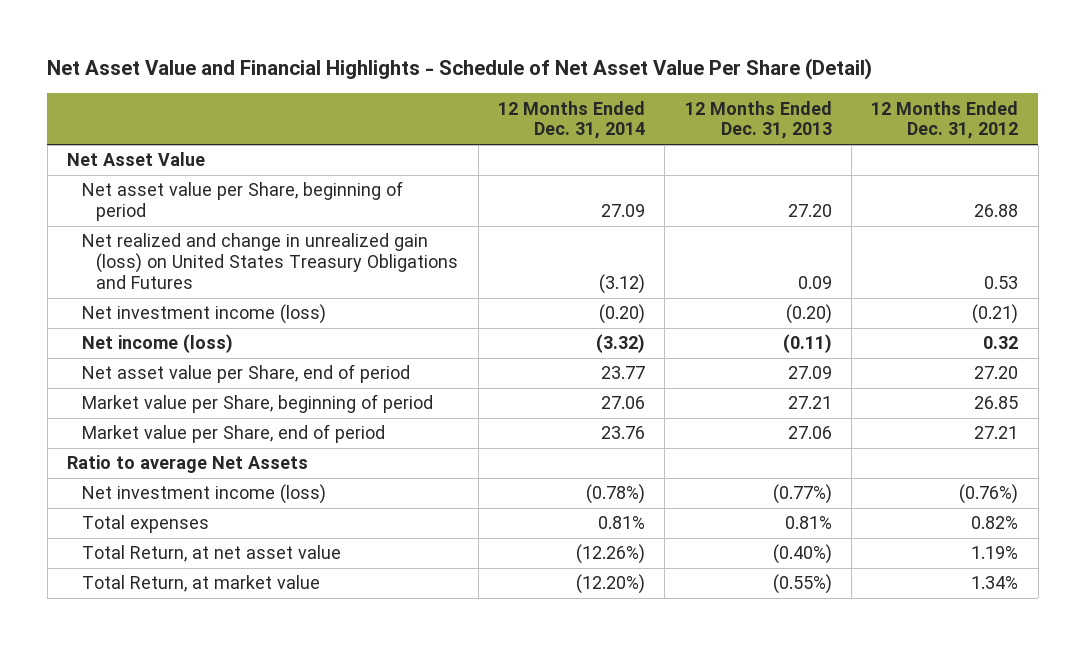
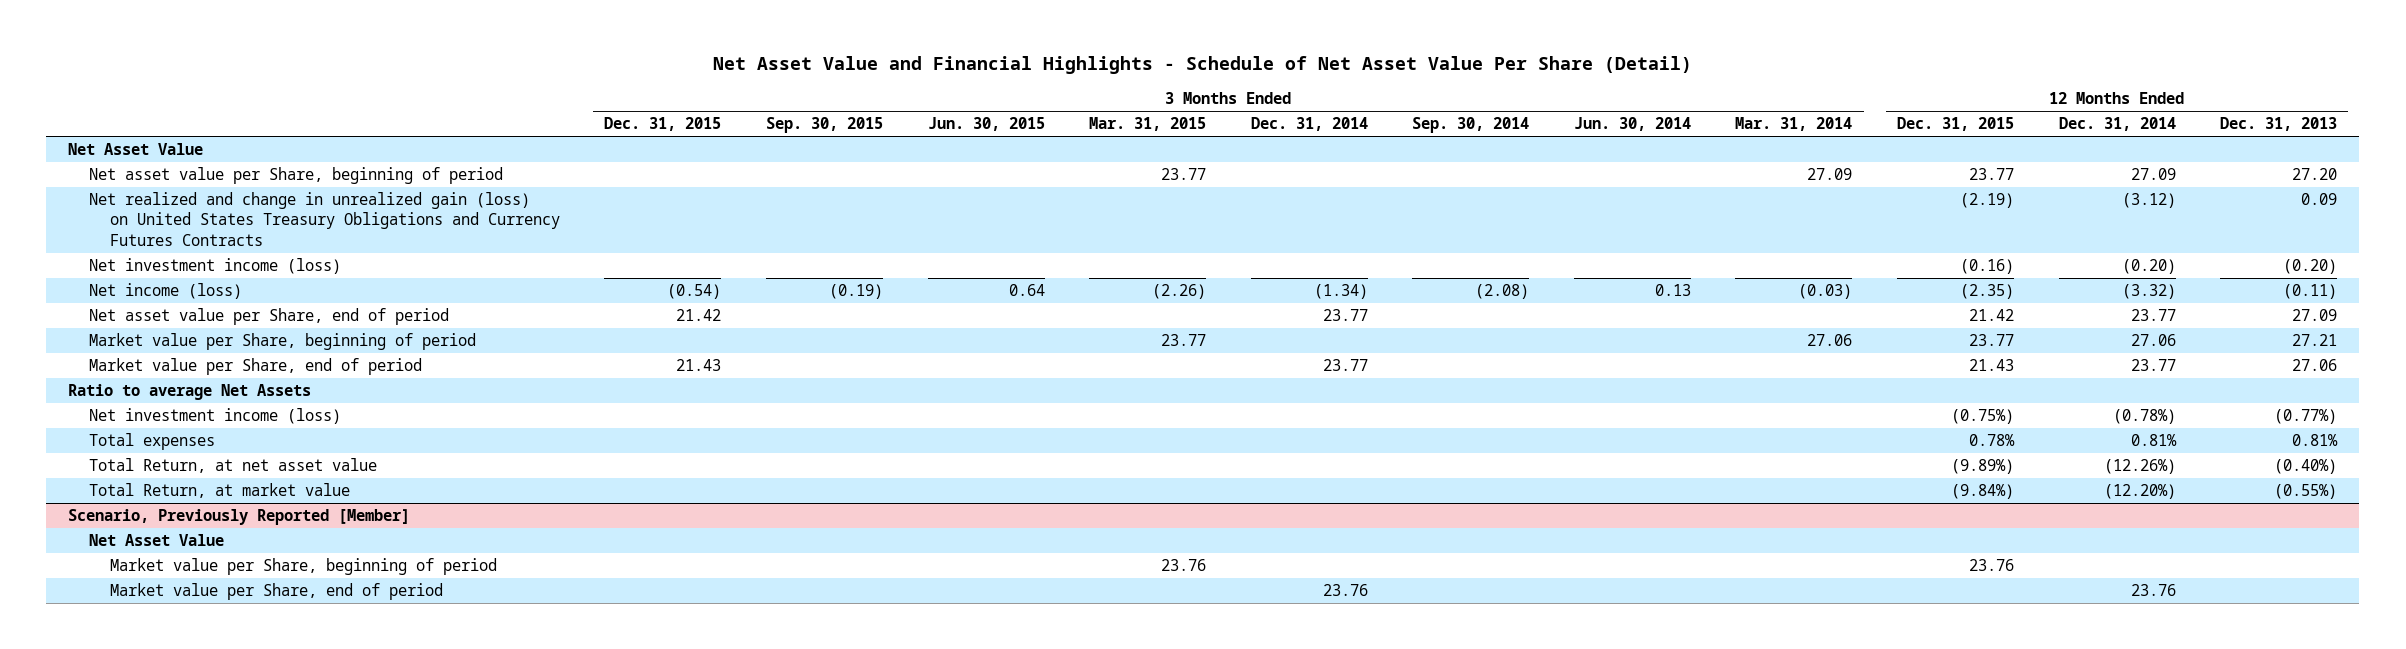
- | 12 Months Ended Dec. 31, 2014 | 12 Months Ended Dec. 31, 2013 | 12 Months Ended Dec. 31, 2012
+ | 3 Months Ended Dec. 31, 2015 | 3 Months Ended Sep. 30, 2015 | 3 Months Ended Jun. 30, 2015 | 3 Months Ended Mar. 31, 2015 | 3 Months Ended Dec. 31, 2014 | 3 Months Ended Sep. 30, 2014 | 3 Months Ended Jun. 30, 2014 | 3 Months Ended Mar. 31, 2014 | 12 Months Ended Dec. 31, 2015 | 12 Months Ended Dec. 31, 2014 | 12 Months Ended Dec. 31, 2013
- Net realized and change in unrealized gain (loss) on United States Treasury Obligations and Futures | (3.12) | 0.09 | 0.53
+ Net realized and change in unrealized gain (loss) on United States Treasury Obligations and Currency Futures Contracts | | | | | | | | | (2.19) | (3.12) | 0.09
- Market value per Share, end of period | 23.76 | 27.06 | 27.21
+ Market value per Share, end of period | 21.43 | | | | 23.77 | | | | 21.43 | 23.77 | 27.06
+ Scenario, Previously Reported [Member]
+ Net Asset Value
+ Market value per Share, beginning of period | | | | 23.76 | | | | | 23.76 | |
+ Market value per Share, end of period | | | | | 23.76 | | | | | 23.76 |

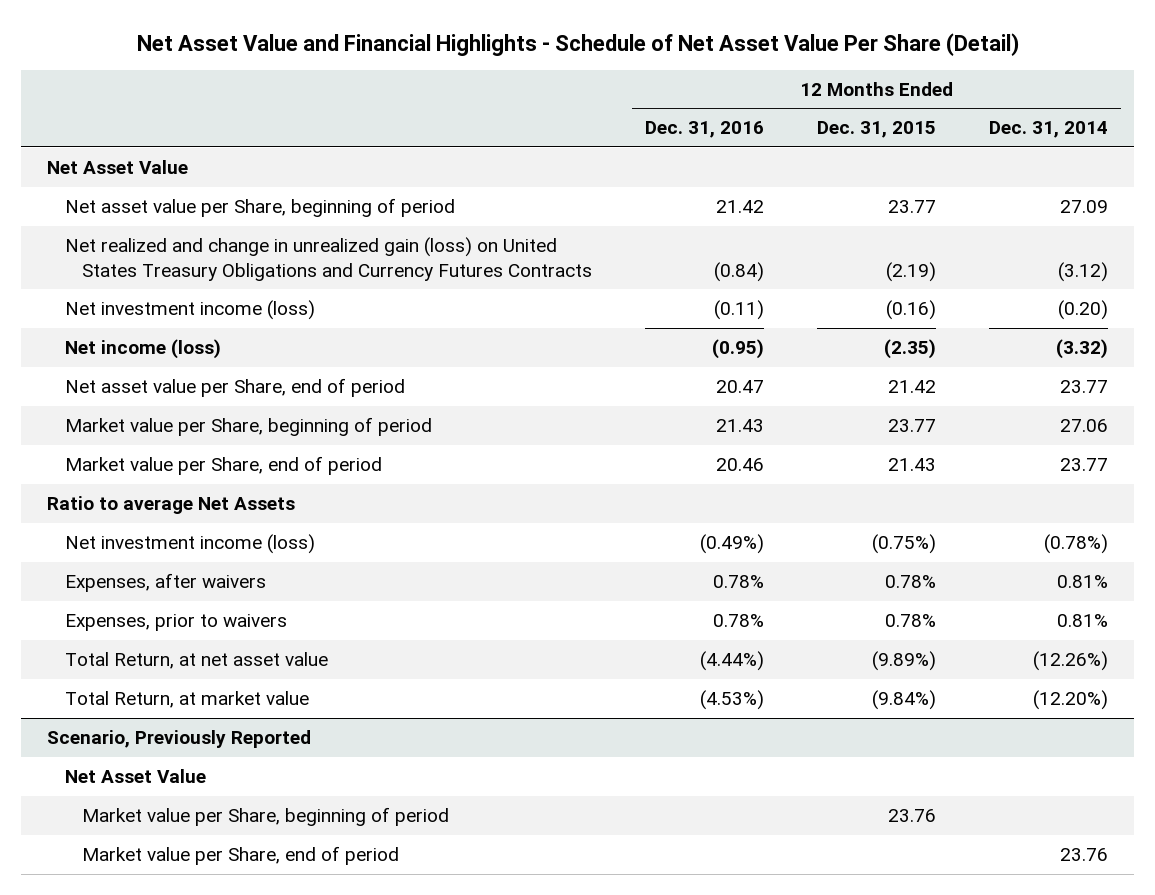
- | 3 Months Ended Dec. 31, 2015 | 3 Months Ended Sep. 30, 2015 | 3 Months Ended Jun. 30, 2015 | 3 Months Ended Mar. 31, 2015 | 3 Months Ended Dec. 31, 2014 | 3 Months Ended Sep. 30, 2014 | 3 Months Ended Jun. 30, 2014 | 3 Months Ended Mar. 31, 2014 | 12 Months Ended Dec. 31, 2015 | 12 Months Ended Dec. 31, 2014 | 12 Months Ended Dec. 31, 2013
+ | 12 Months Ended Dec. 31, 2016 | 12 Months Ended Dec. 31, 2015 | 12 Months Ended Dec. 31, 2014
- Total expenses | | | | | | | | | 0.78% | 0.81% | 0.81%
+ Expenses, after waivers | 0.78% | 0.78% | 0.81%
+ Expenses, prior to waivers | 0.78% | 0.78% | 0.81%
- Scenario, Previously Reported [Member]
+ Scenario, Previously Reported

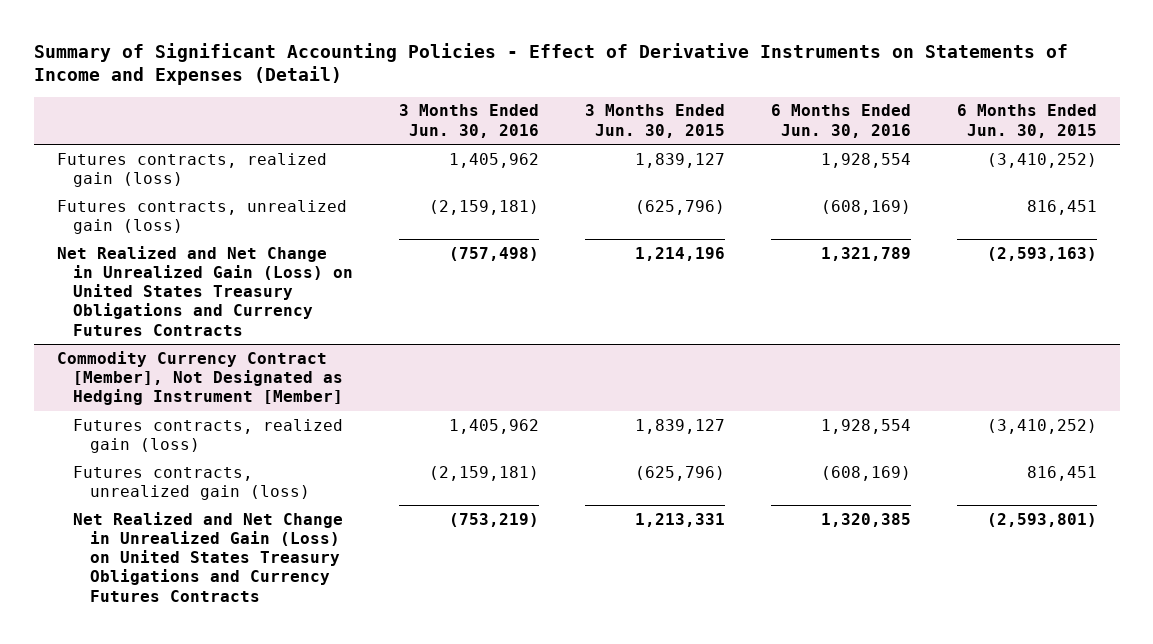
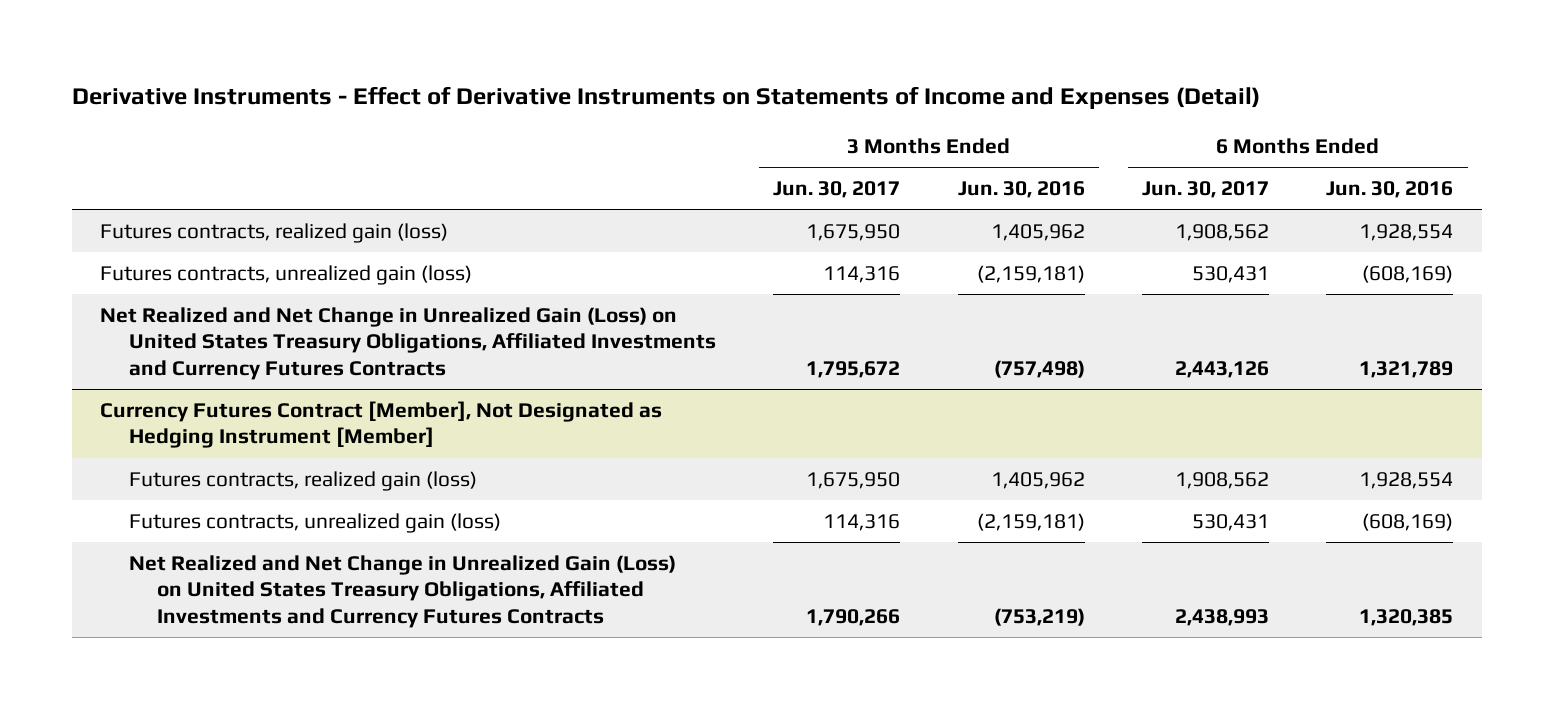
- Summary of Significant Accounting Policies - Effect of Derivative Instruments on Statements of Income and Expenses (Detail)
+ Derivative Instruments - Effect of Derivative Instruments on Statements of Income and Expenses (Detail)
- | 3 Months Ended Jun. 30, 2016 | 3 Months Ended Jun. 30, 2015 | 6 Months Ended Jun. 30, 2016 | 6 Months Ended Jun. 30, 2015
+ | 3 Months Ended Jun. 30, 2017 | 3 Months Ended Jun. 30, 2016 | 6 Months Ended Jun. 30, 2017 | 6 Months Ended Jun. 30, 2016
- Net Realized and Net Change in Unrealized Gain (Loss) on United States Treasury Obligations and Currency Futures Contracts | (757,498) | 1,214,196 | 1,321,789 | (2,593,163)
- Commodity Currency Contract [Member], Not Designated as Hedging Instrument [Member]
+ Net Realized and Net Change in Unrealized Gain (Loss) on United States Treasury Obligations, Affiliated Investments and Currency Futures Contracts | 1,795,672 | (757,498) | 2,443,126 | 1,321,789
+ Currency Futures Contract [Member], Not Designated as Hedging Instrument [Member]
- Net Realized and Net Change in Unrealized Gain (Loss) on United States Treasury Obligations and Currency Futures Contracts | (753,219) | 1,213,331 | 1,320,385 | (2,593,801)
+ Net Realized and Net Change in Unrealized Gain (Loss) on United States Treasury Obligations, Affiliated Investments and Currency Futures Contracts | 1,790,266 | (753,219) | 2,438,993 | 1,320,385

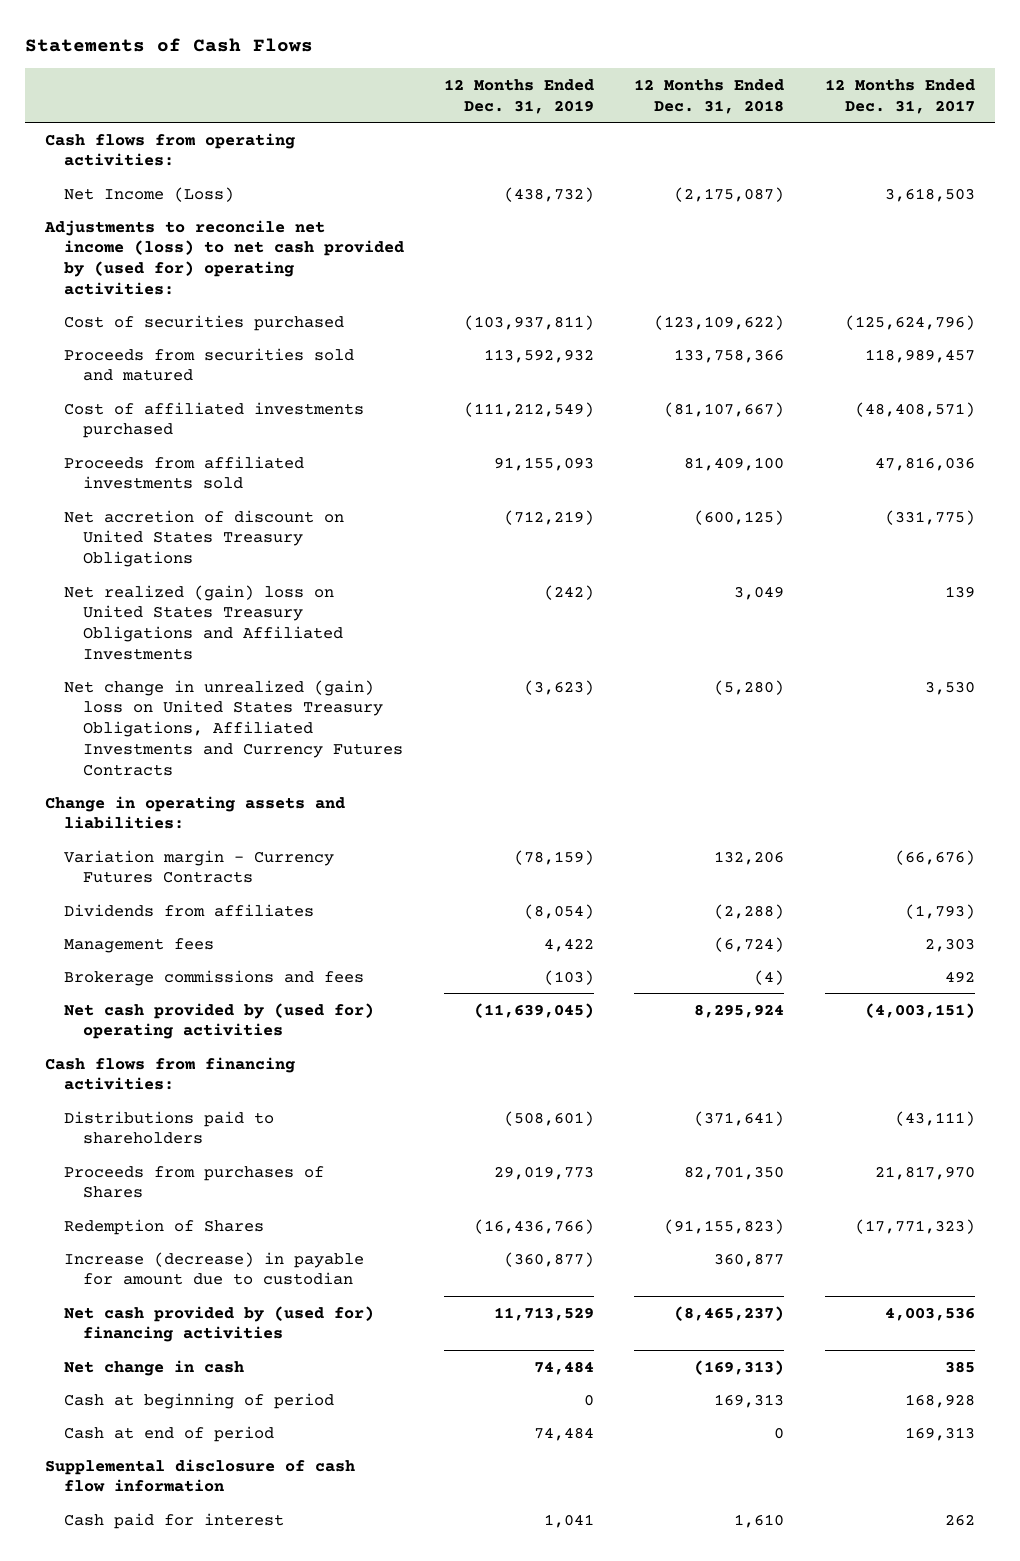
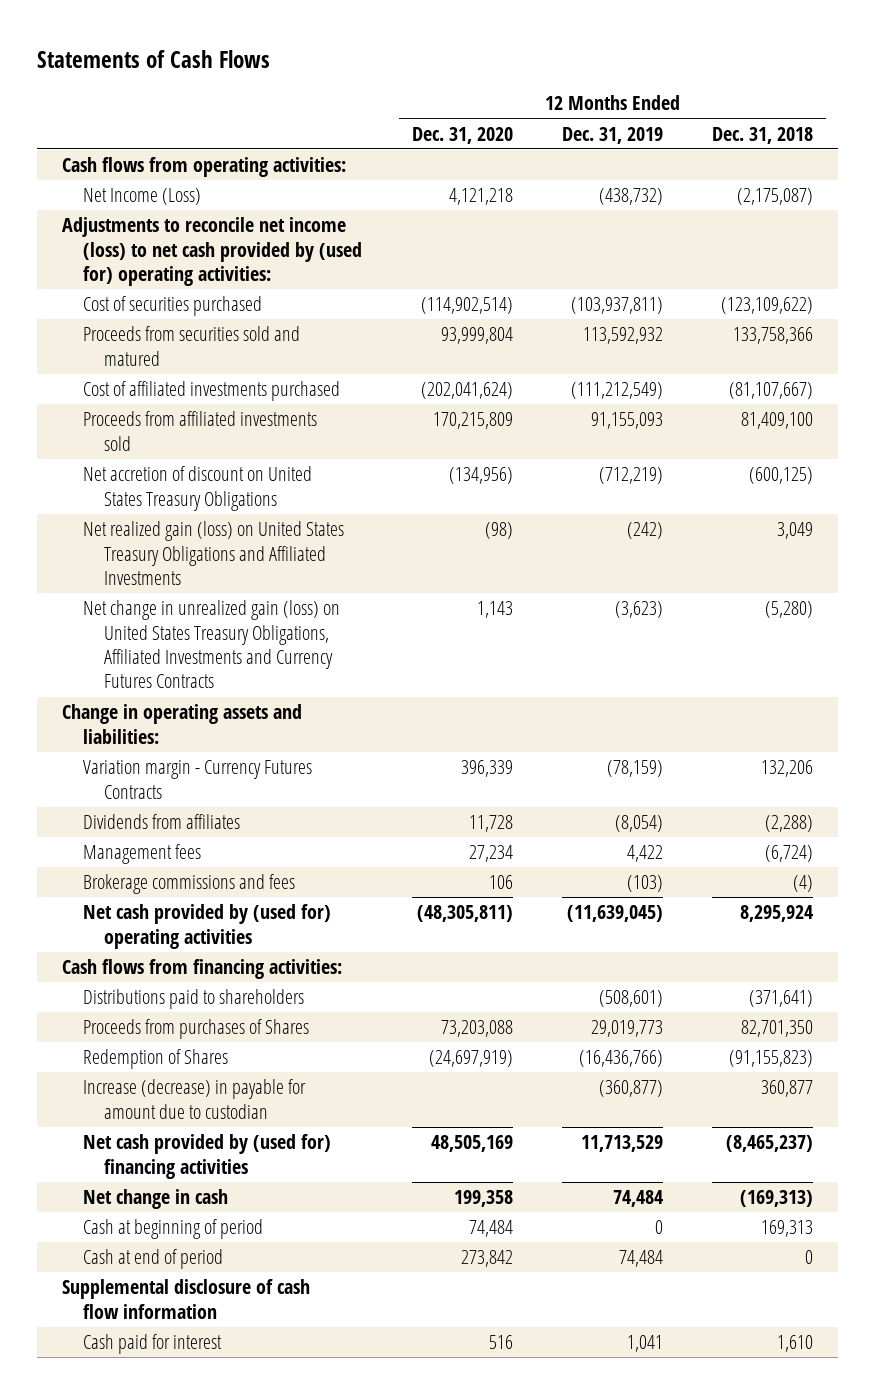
- | 12 Months Ended Dec. 31, 2019 | 12 Months Ended Dec. 31, 2018 | 12 Months Ended Dec. 31, 2017
+ | 12 Months Ended Dec. 31, 2020 | 12 Months Ended Dec. 31, 2019 | 12 Months Ended Dec. 31, 2018
- Net realized (gain) loss on United States Treasury Obligations and Affiliated Investments | (242) | 3,049 | 139
- Net change in unrealized (gain) loss on United States Treasury Obligations, Affiliated Investments and Currency Futures Contracts | (3,623) | (5,280) | 3,530
+ Net realized gain (loss) on United States Treasury Obligations and Affiliated Investments | (98) | (242) | 3,049
+ Net change in unrealized gain (loss) on United States Treasury Obligations, Affiliated Investments and Currency Futures Contracts | 1,143 | (3,623) | (5,280)

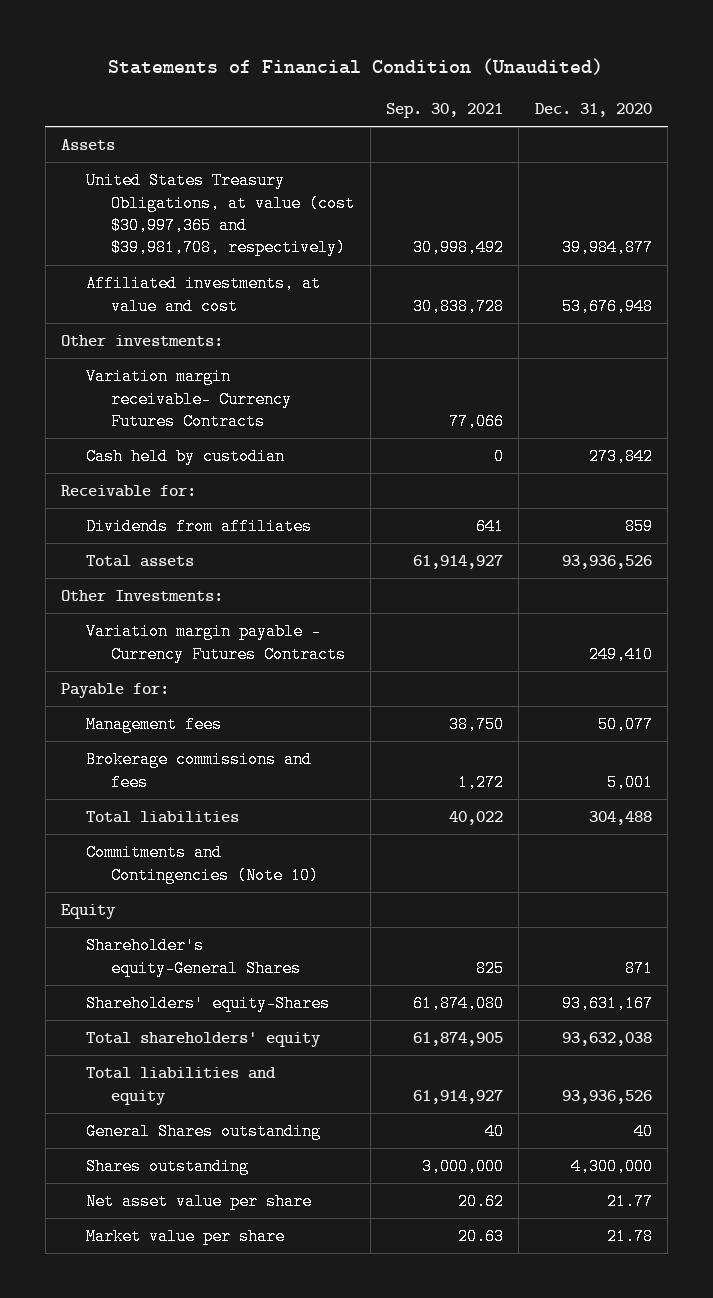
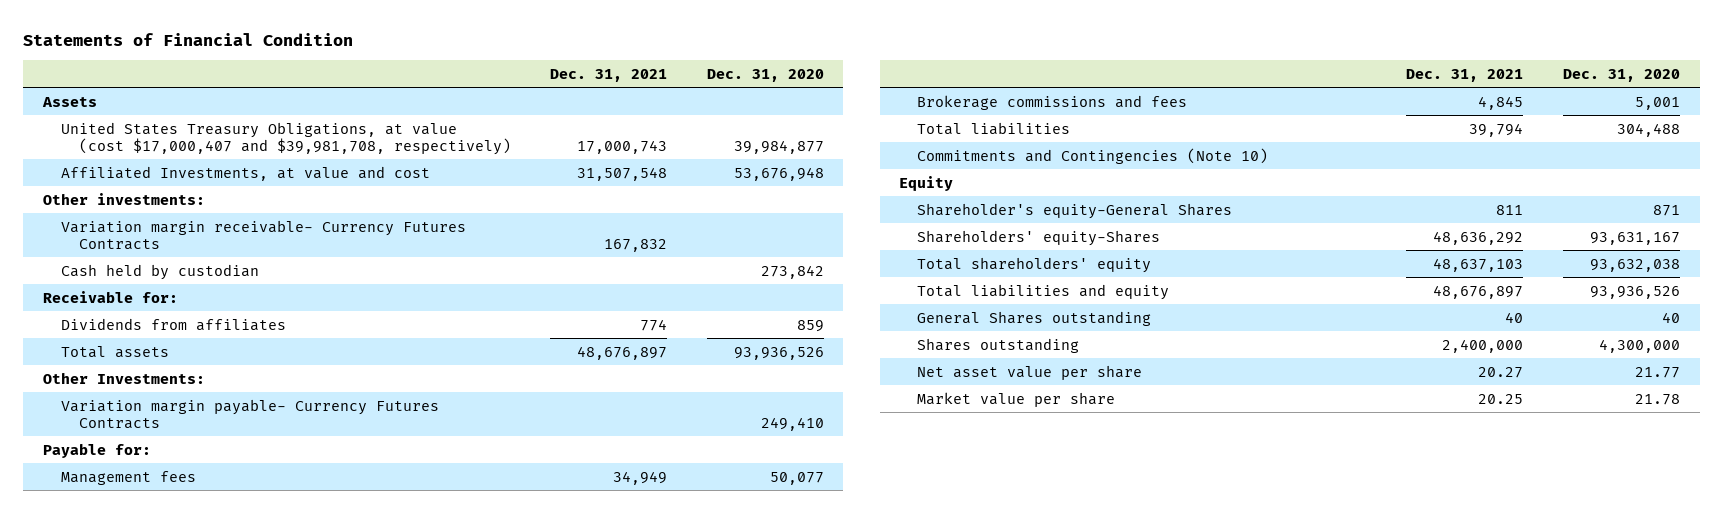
- Statements of Financial Condition (Unaudited)
+ Statements of Financial Condition
- | Sep. 30, 2021 | Dec. 31, 2020
+ | Dec. 31, 2021 | Dec. 31, 2020
- United States Treasury Obligations, at value (cost $30,997,365 and $39,981,708, respectively) | 30,998,492 | 39,984,877
- Affiliated investments, at value and cost | 30,838,728 | 53,676,948
+ United States Treasury Obligations, at value (cost $17,000,407 and $39,981,708, respectively) | 17,000,743 | 39,984,877
+ Affiliated Investments, at value and cost | 31,507,548 | 53,676,948
- Variation margin payable - Currency Futures Contracts | | 249,410
+ Variation margin payable- Currency Futures Contracts | | 249,410

